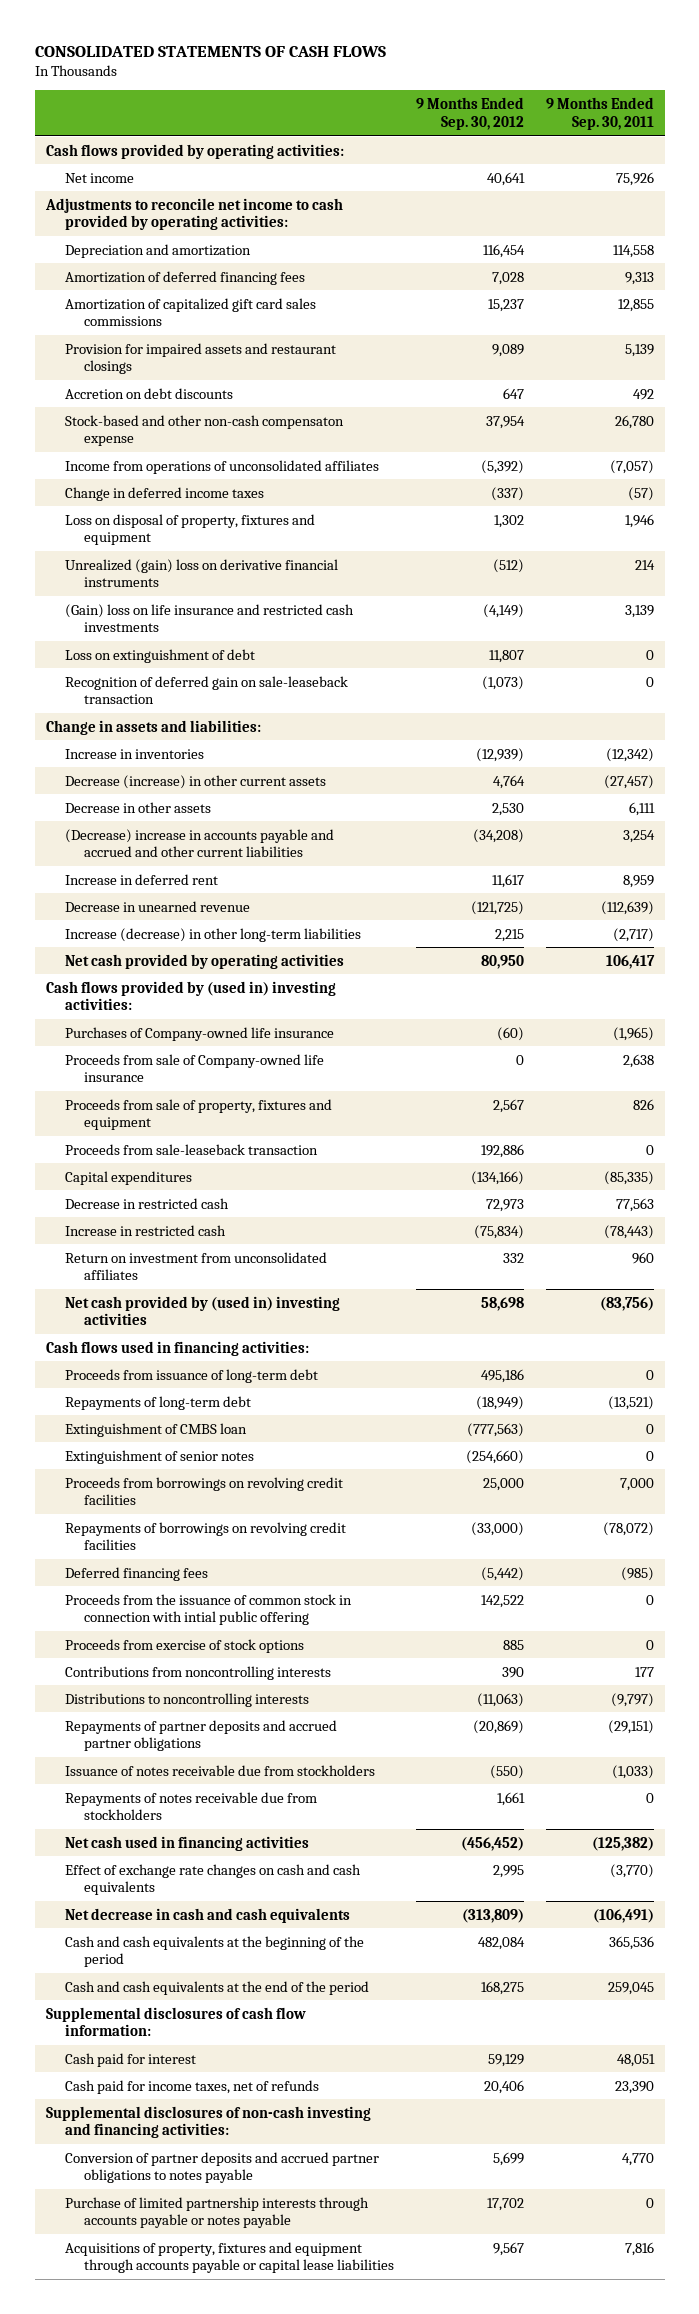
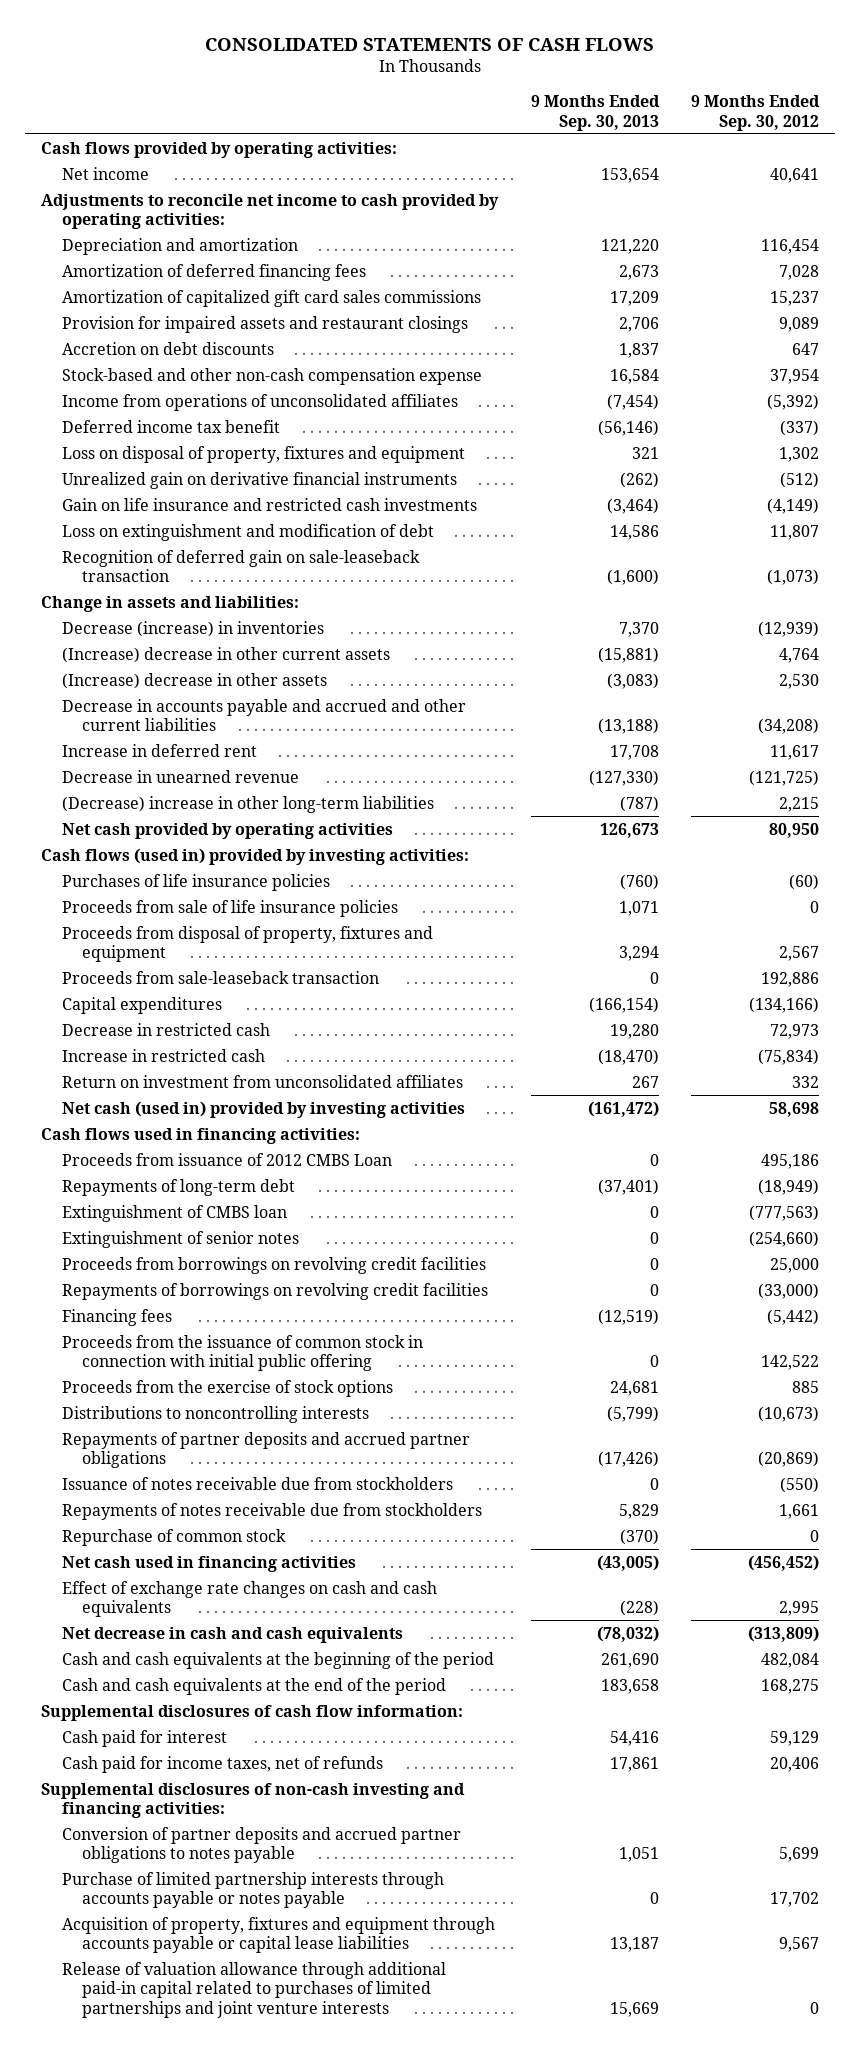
- | 9 Months Ended Sep. 30, 2012 | 9 Months Ended Sep. 30, 2011
+ | 9 Months Ended Sep. 30, 2013 | 9 Months Ended Sep. 30, 2012
- Stock-based and other non-cash compensaton expense | 37,954 | 26,780
+ Stock-based and other non-cash compensation expense | 16,584 | 37,954
- Change in deferred income taxes | (337) | (57)
+ Deferred income tax benefit | (56,146) | (337)
- Unrealized (gain) loss on derivative financial instruments | (512) | 214
- (Gain) loss on life insurance and restricted cash investments | (4,149) | 3,139
- Loss on extinguishment of debt | 11,807 | 0
+ Unrealized gain on derivative financial instruments | (262) | (512)
+ Gain on life insurance and restricted cash investments | (3,464) | (4,149)
+ Loss on extinguishment and modification of debt | 14,586 | 11,807
- Increase in inventories | (12,939) | (12,342)
- Decrease (increase) in other current assets | 4,764 | (27,457)
- Decrease in other assets | 2,530 | 6,111
- (Decrease) increase in accounts payable and accrued and other current liabilities | (34,208) | 3,254
+ Decrease (increase) in inventories | 7,370 | (12,939)
+ (Increase) decrease in other current assets | (15,881) | 4,764
+ (Increase) decrease in other assets | (3,083) | 2,530
+ Decrease in accounts payable and accrued and other current liabilities | (13,188) | (34,208)
- Increase (decrease) in other long-term liabilities | 2,215 | (2,717)
+ (Decrease) increase in other long-term liabilities | (787) | 2,215
- Cash flows provided by (used in) investing activities:
- Purchases of Company-owned life insurance | (60) | (1,965)
- Proceeds from sale of Company-owned life insurance | 0 | 2,638
- Proceeds from sale of property, fixtures and equipment | 2,567 | 826
+ Cash flows (used in) provided by investing activities:
+ Purchases of life insurance policies | (760) | (60)
+ Proceeds from sale of life insurance policies | 1,071 | 0
+ Proceeds from disposal of property, fixtures and equipment | 3,294 | 2,567
- Net cash provided by (used in) investing activities | 58,698 | (83,756)
+ Net cash (used in) provided by investing activities | (161,472) | 58,698
- Proceeds from issuance of long-term debt | 495,186 | 0
+ Proceeds from issuance of 2012 CMBS Loan | 0 | 495,186
- Deferred financing fees | (5,442) | (985)
- Proceeds from the issuance of common stock in connection with intial public offering | 142,522 | 0
- Proceeds from exercise of stock options | 885 | 0
- Contributions from noncontrolling interests | 390 | 177
- Distributions to noncontrolling interests | (11,063) | (9,797)
+ Financing fees | (12,519) | (5,442)
+ Proceeds from the issuance of common stock in connection with initial public offering | 0 | 142,522
+ Proceeds from the exercise of stock options | 24,681 | 885
+ Distributions to noncontrolling interests | (5,799) | (10,673)
+ Repurchase of common stock | (370) | 0
- Acquisitions of property, fixtures and equipment through accounts payable or capital lease liabilities | 9,567 | 7,816
+ Acquisition of property, fixtures and equipment through accounts payable or capital lease liabilities | 13,187 | 9,567
+ Release of valuation allowance through additional paid-in capital related to purchases of limited partnerships and joint venture interests | 15,669 | 0

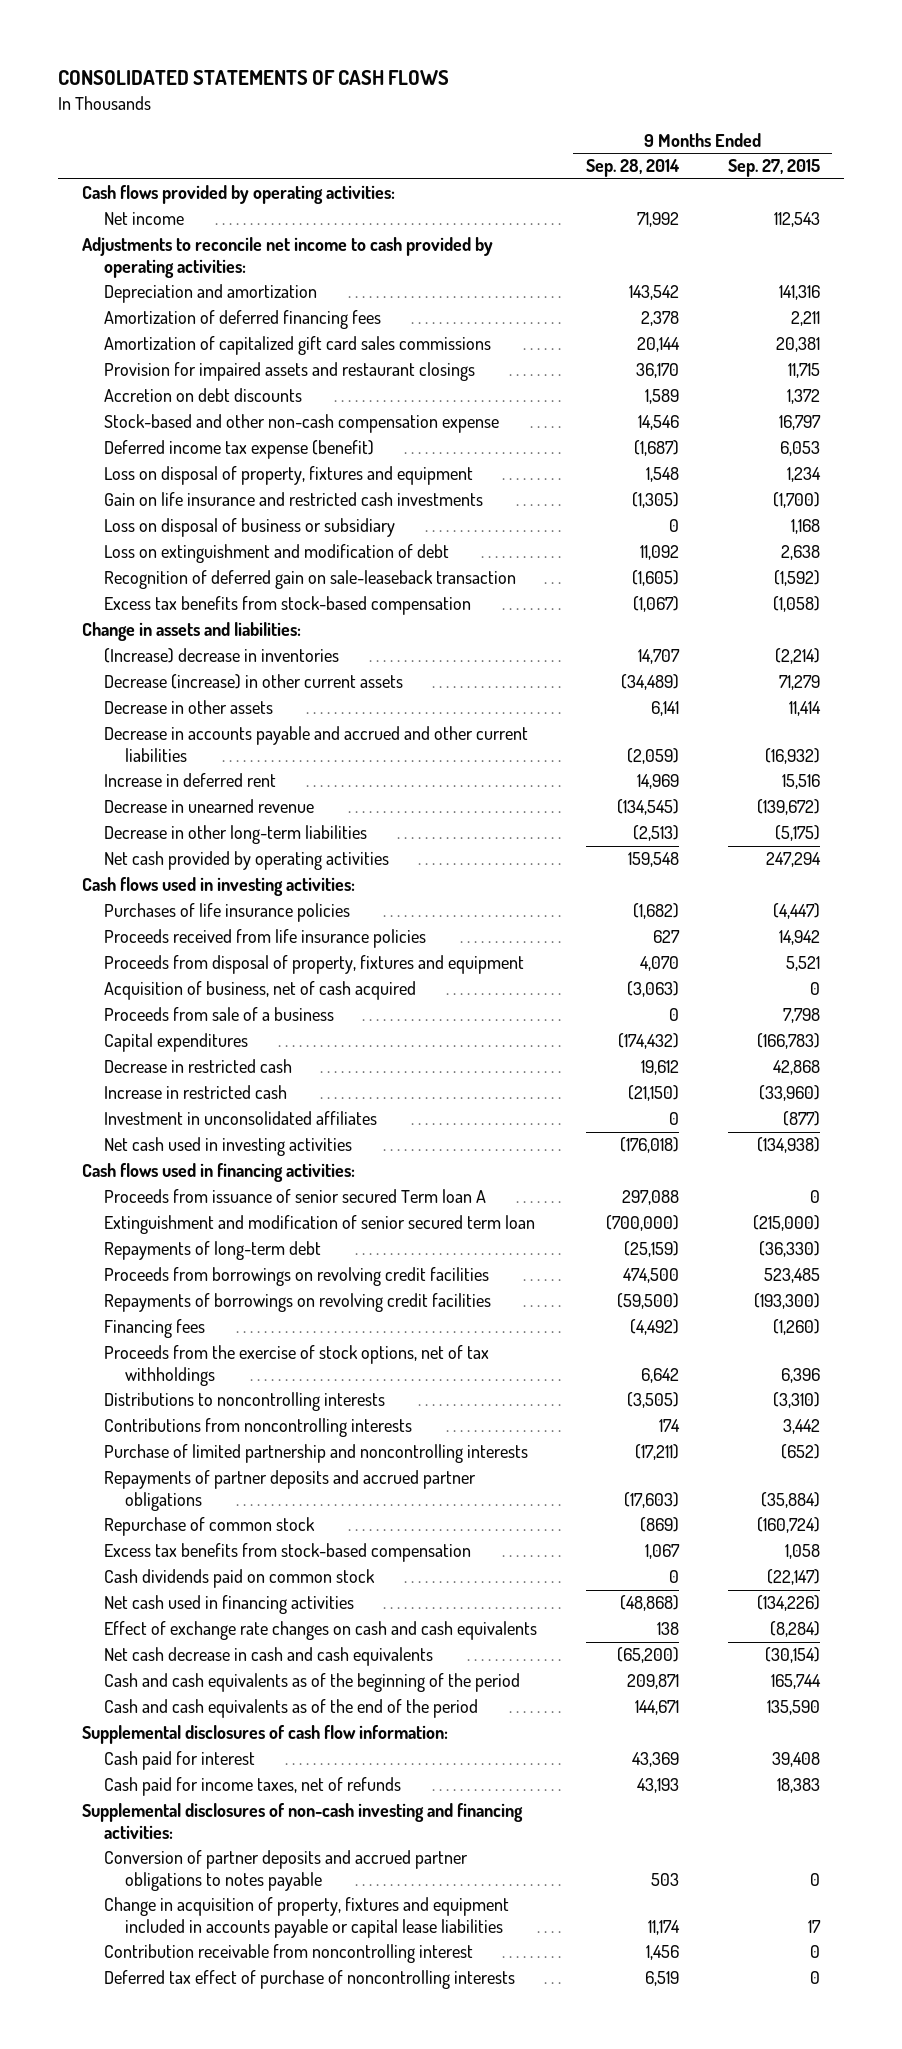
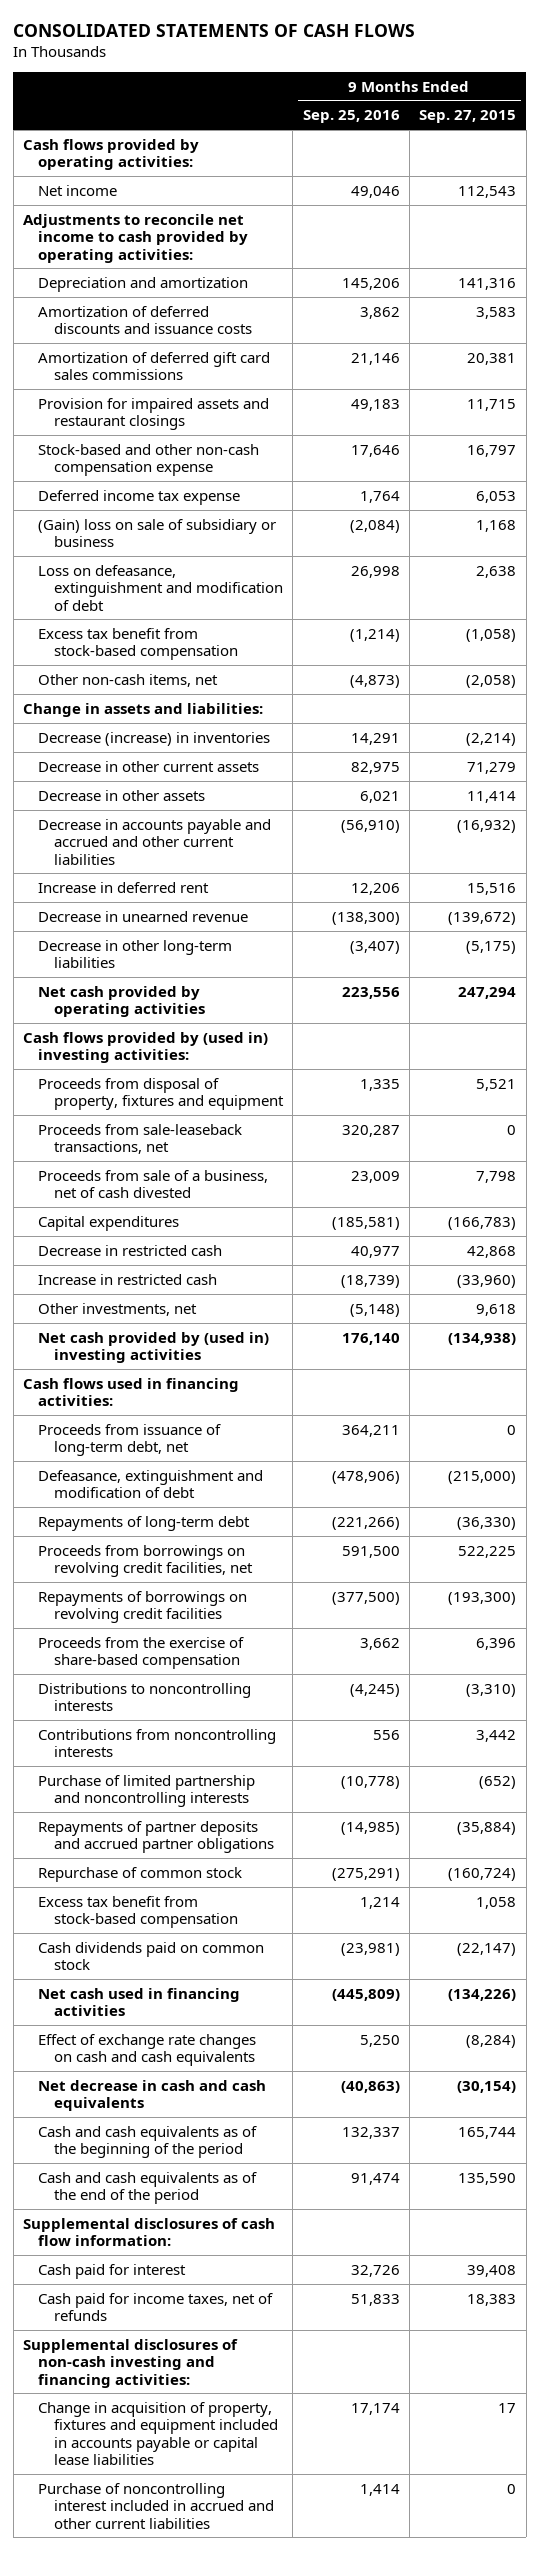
- | 9 Months Ended Sep. 28, 2014 | 9 Months Ended Sep. 27, 2015
+ | 9 Months Ended Sep. 25, 2016 | 9 Months Ended Sep. 27, 2015
- Amortization of deferred financing fees | 2,378 | 2,211
- Amortization of capitalized gift card sales commissions | 20,144 | 20,381
+ Amortization of deferred discounts and issuance costs | 3,862 | 3,583
+ Amortization of deferred gift card sales commissions | 21,146 | 20,381
- Accretion on debt discounts | 1,589 | 1,372
- Deferred income tax expense (benefit) | (1,687) | 6,053
- Loss on disposal of property, fixtures and equipment | 1,548 | 1,234
- Gain on life insurance and restricted cash investments | (1,305) | (1,700)
- Loss on disposal of business or subsidiary | 0 | 1,168
- Loss on extinguishment and modification of debt | 11,092 | 2,638
- Recognition of deferred gain on sale-leaseback transaction | (1,605) | (1,592)
- Excess tax benefits from stock-based compensation | (1,067) | (1,058)
+ Deferred income tax expense | 1,764 | 6,053
+ (Gain) loss on sale of subsidiary or business | (2,084) | 1,168
+ Loss on defeasance, extinguishment and modification of debt | 26,998 | 2,638
+ Excess tax benefit from stock-based compensation | (1,214) | (1,058)
+ Other non-cash items, net | (4,873) | (2,058)
- (Increase) decrease in inventories | 14,707 | (2,214)
- Decrease (increase) in other current assets | (34,489) | 71,279
+ Decrease (increase) in inventories | 14,291 | (2,214)
+ Decrease in other current assets | 82,975 | 71,279
- Cash flows used in investing activities:
- Purchases of life insurance policies | (1,682) | (4,447)
- Proceeds received from life insurance policies | 627 | 14,942
+ Cash flows provided by (used in) investing activities:
- Acquisition of business, net of cash acquired | (3,063) | 0
- Proceeds from sale of a business | 0 | 7,798
+ Proceeds from sale-leaseback transactions, net | 320,287 | 0
+ Proceeds from sale of a business, net of cash divested | 23,009 | 7,798
- Investment in unconsolidated affiliates | 0 | (877)
- Net cash used in investing activities | (176,018) | (134,938)
+ Other investments, net | (5,148) | 9,618
+ Net cash provided by (used in) investing activities | 176,140 | (134,938)
- Proceeds from issuance of senior secured Term loan A | 297,088 | 0
- Extinguishment and modification of senior secured term loan | (700,000) | (215,000)
+ Proceeds from issuance of long-term debt, net | 364,211 | 0
+ Defeasance, extinguishment and modification of debt | (478,906) | (215,000)
- Proceeds from borrowings on revolving credit facilities | 474,500 | 523,485
+ Proceeds from borrowings on revolving credit facilities, net | 591,500 | 522,225
- Financing fees | (4,492) | (1,260)
- Proceeds from the exercise of stock options, net of tax withholdings | 6,642 | 6,396
+ Proceeds from the exercise of share-based compensation | 3,662 | 6,396
- Excess tax benefits from stock-based compensation | 1,067 | 1,058
+ Excess tax benefit from stock-based compensation | 1,214 | 1,058
- Net cash decrease in cash and cash equivalents | (65,200) | (30,154)
+ Net decrease in cash and cash equivalents | (40,863) | (30,154)
- Conversion of partner deposits and accrued partner obligations to notes payable | 503 | 0
- Contribution receivable from noncontrolling interest | 1,456 | 0
- Deferred tax effect of purchase of noncontrolling interests | 6,519 | 0
+ Purchase of noncontrolling interest included in accrued and other current liabilities | 1,414 | 0

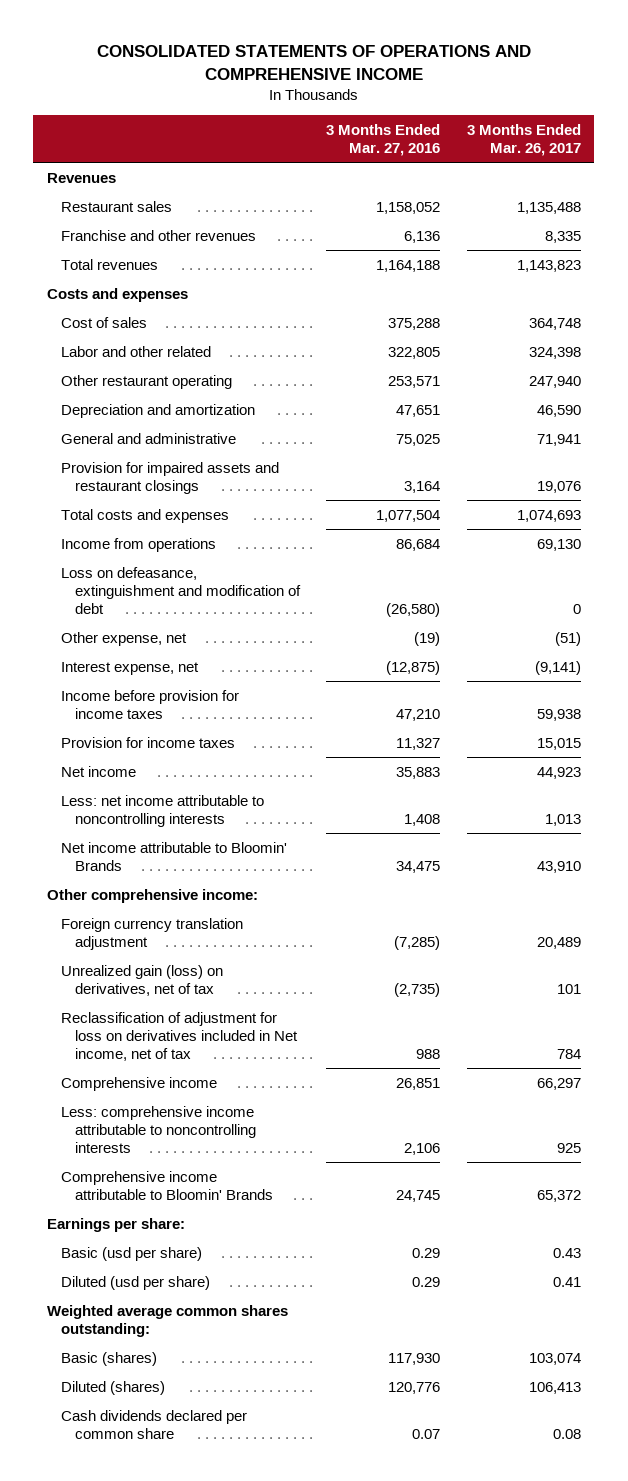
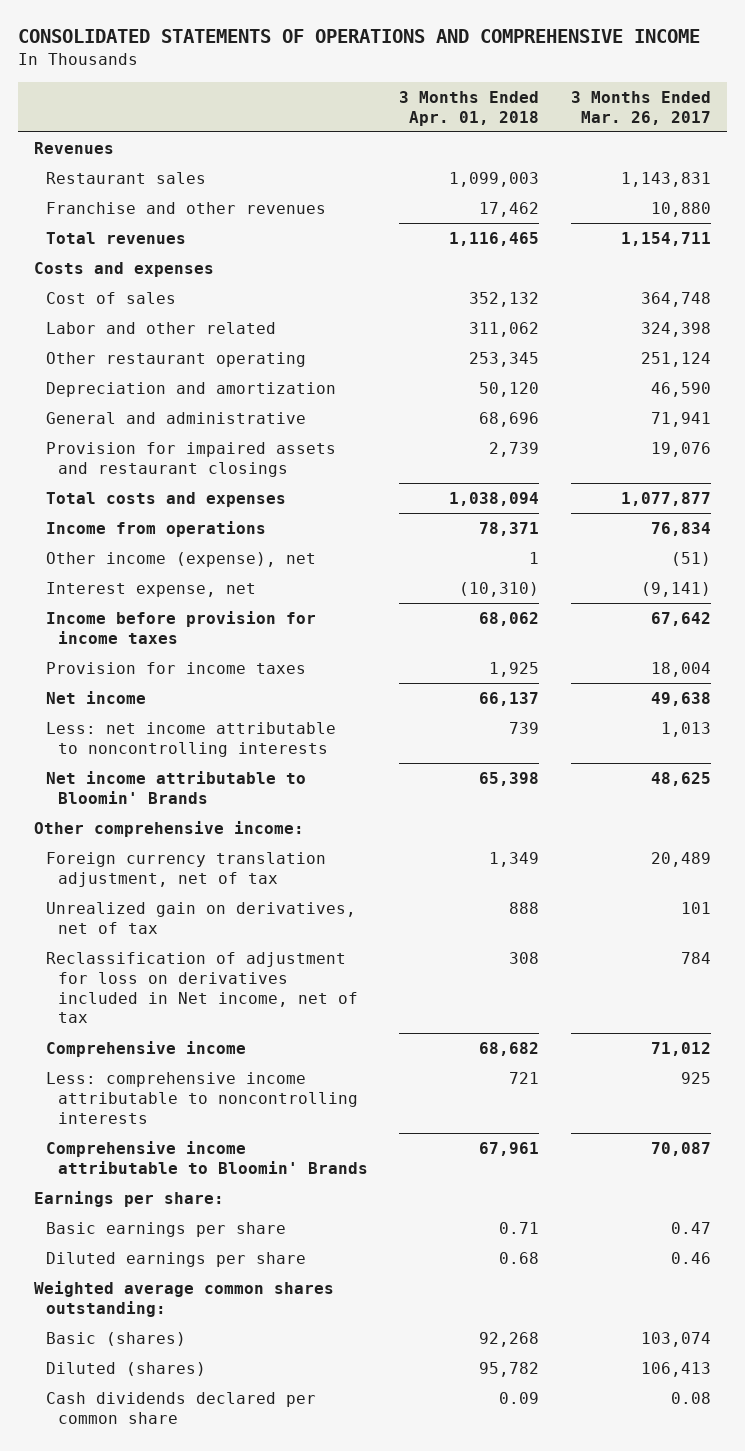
- | 3 Months Ended Mar. 27, 2016 | 3 Months Ended Mar. 26, 2017
+ | 3 Months Ended Apr. 01, 2018 | 3 Months Ended Mar. 26, 2017
- Restaurant sales | 1,158,052 | 1,135,488
- Franchise and other revenues | 6,136 | 8,335
- Total revenues | 1,164,188 | 1,143,823
+ Restaurant sales | 1,099,003 | 1,143,831
+ Franchise and other revenues | 17,462 | 10,880
+ Total revenues | 1,116,465 | 1,154,711
- Other restaurant operating | 253,571 | 247,940
+ Other restaurant operating | 253,345 | 251,124
- Total costs and expenses | 1,077,504 | 1,074,693
- Income from operations | 86,684 | 69,130
- Loss on defeasance, extinguishment and modification of debt | (26,580) | 0
- Other expense, net | (19) | (51)
+ Total costs and expenses | 1,038,094 | 1,077,877
+ Income from operations | 78,371 | 76,834
+ Other income (expense), net | 1 | (51)
- Income before provision for income taxes | 47,210 | 59,938
- Provision for income taxes | 11,327 | 15,015
- Net income | 35,883 | 44,923
+ Income before provision for income taxes | 68,062 | 67,642
+ Provision for income taxes | 1,925 | 18,004
+ Net income | 66,137 | 49,638
- Net income attributable to Bloomin' Brands | 34,475 | 43,910
+ Net income attributable to Bloomin' Brands | 65,398 | 48,625
- Foreign currency translation adjustment | (7,285) | 20,489
- Unrealized gain (loss) on derivatives, net of tax | (2,735) | 101
+ Foreign currency translation adjustment, net of tax | 1,349 | 20,489
+ Unrealized gain on derivatives, net of tax | 888 | 101
- Comprehensive income | 26,851 | 66,297
+ Comprehensive income | 68,682 | 71,012
- Comprehensive income attributable to Bloomin' Brands | 24,745 | 65,372
+ Comprehensive income attributable to Bloomin' Brands | 67,961 | 70,087
- Basic (usd per share) | 0.29 | 0.43
- Diluted (usd per share) | 0.29 | 0.41
+ Basic earnings per share | 0.71 | 0.47
+ Diluted earnings per share | 0.68 | 0.46

